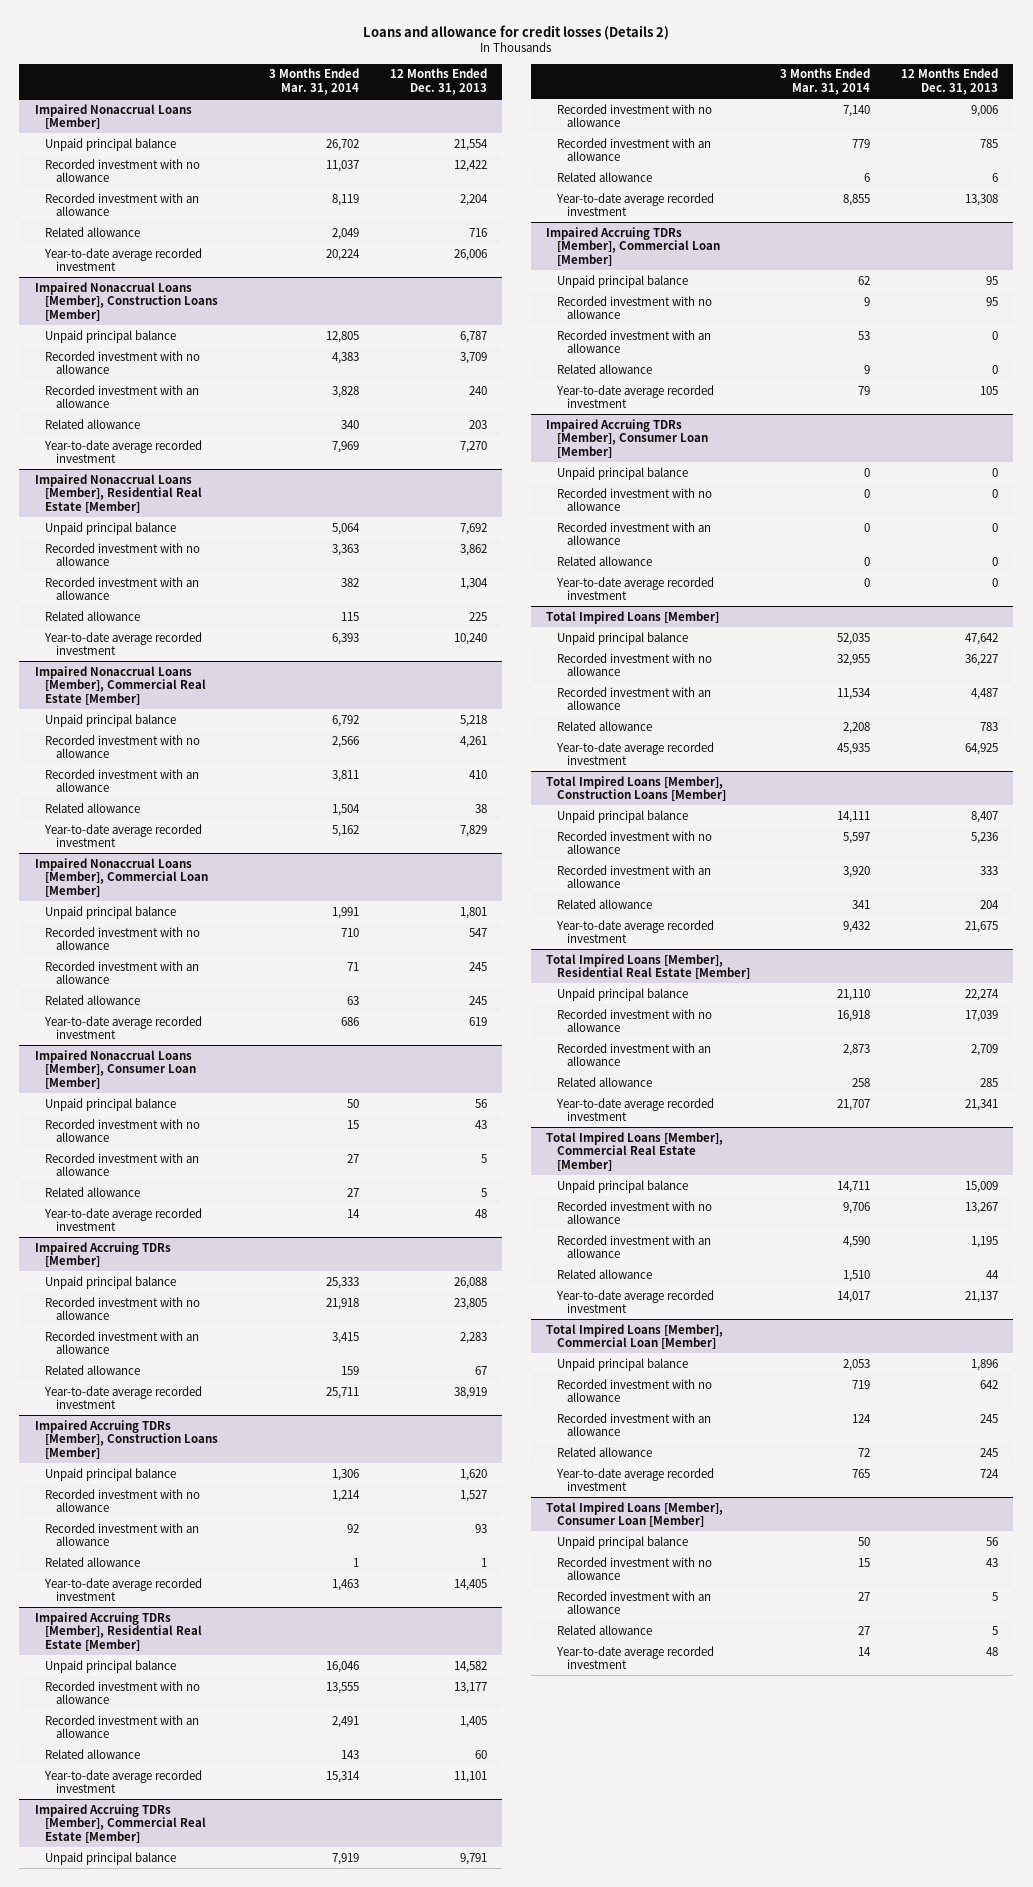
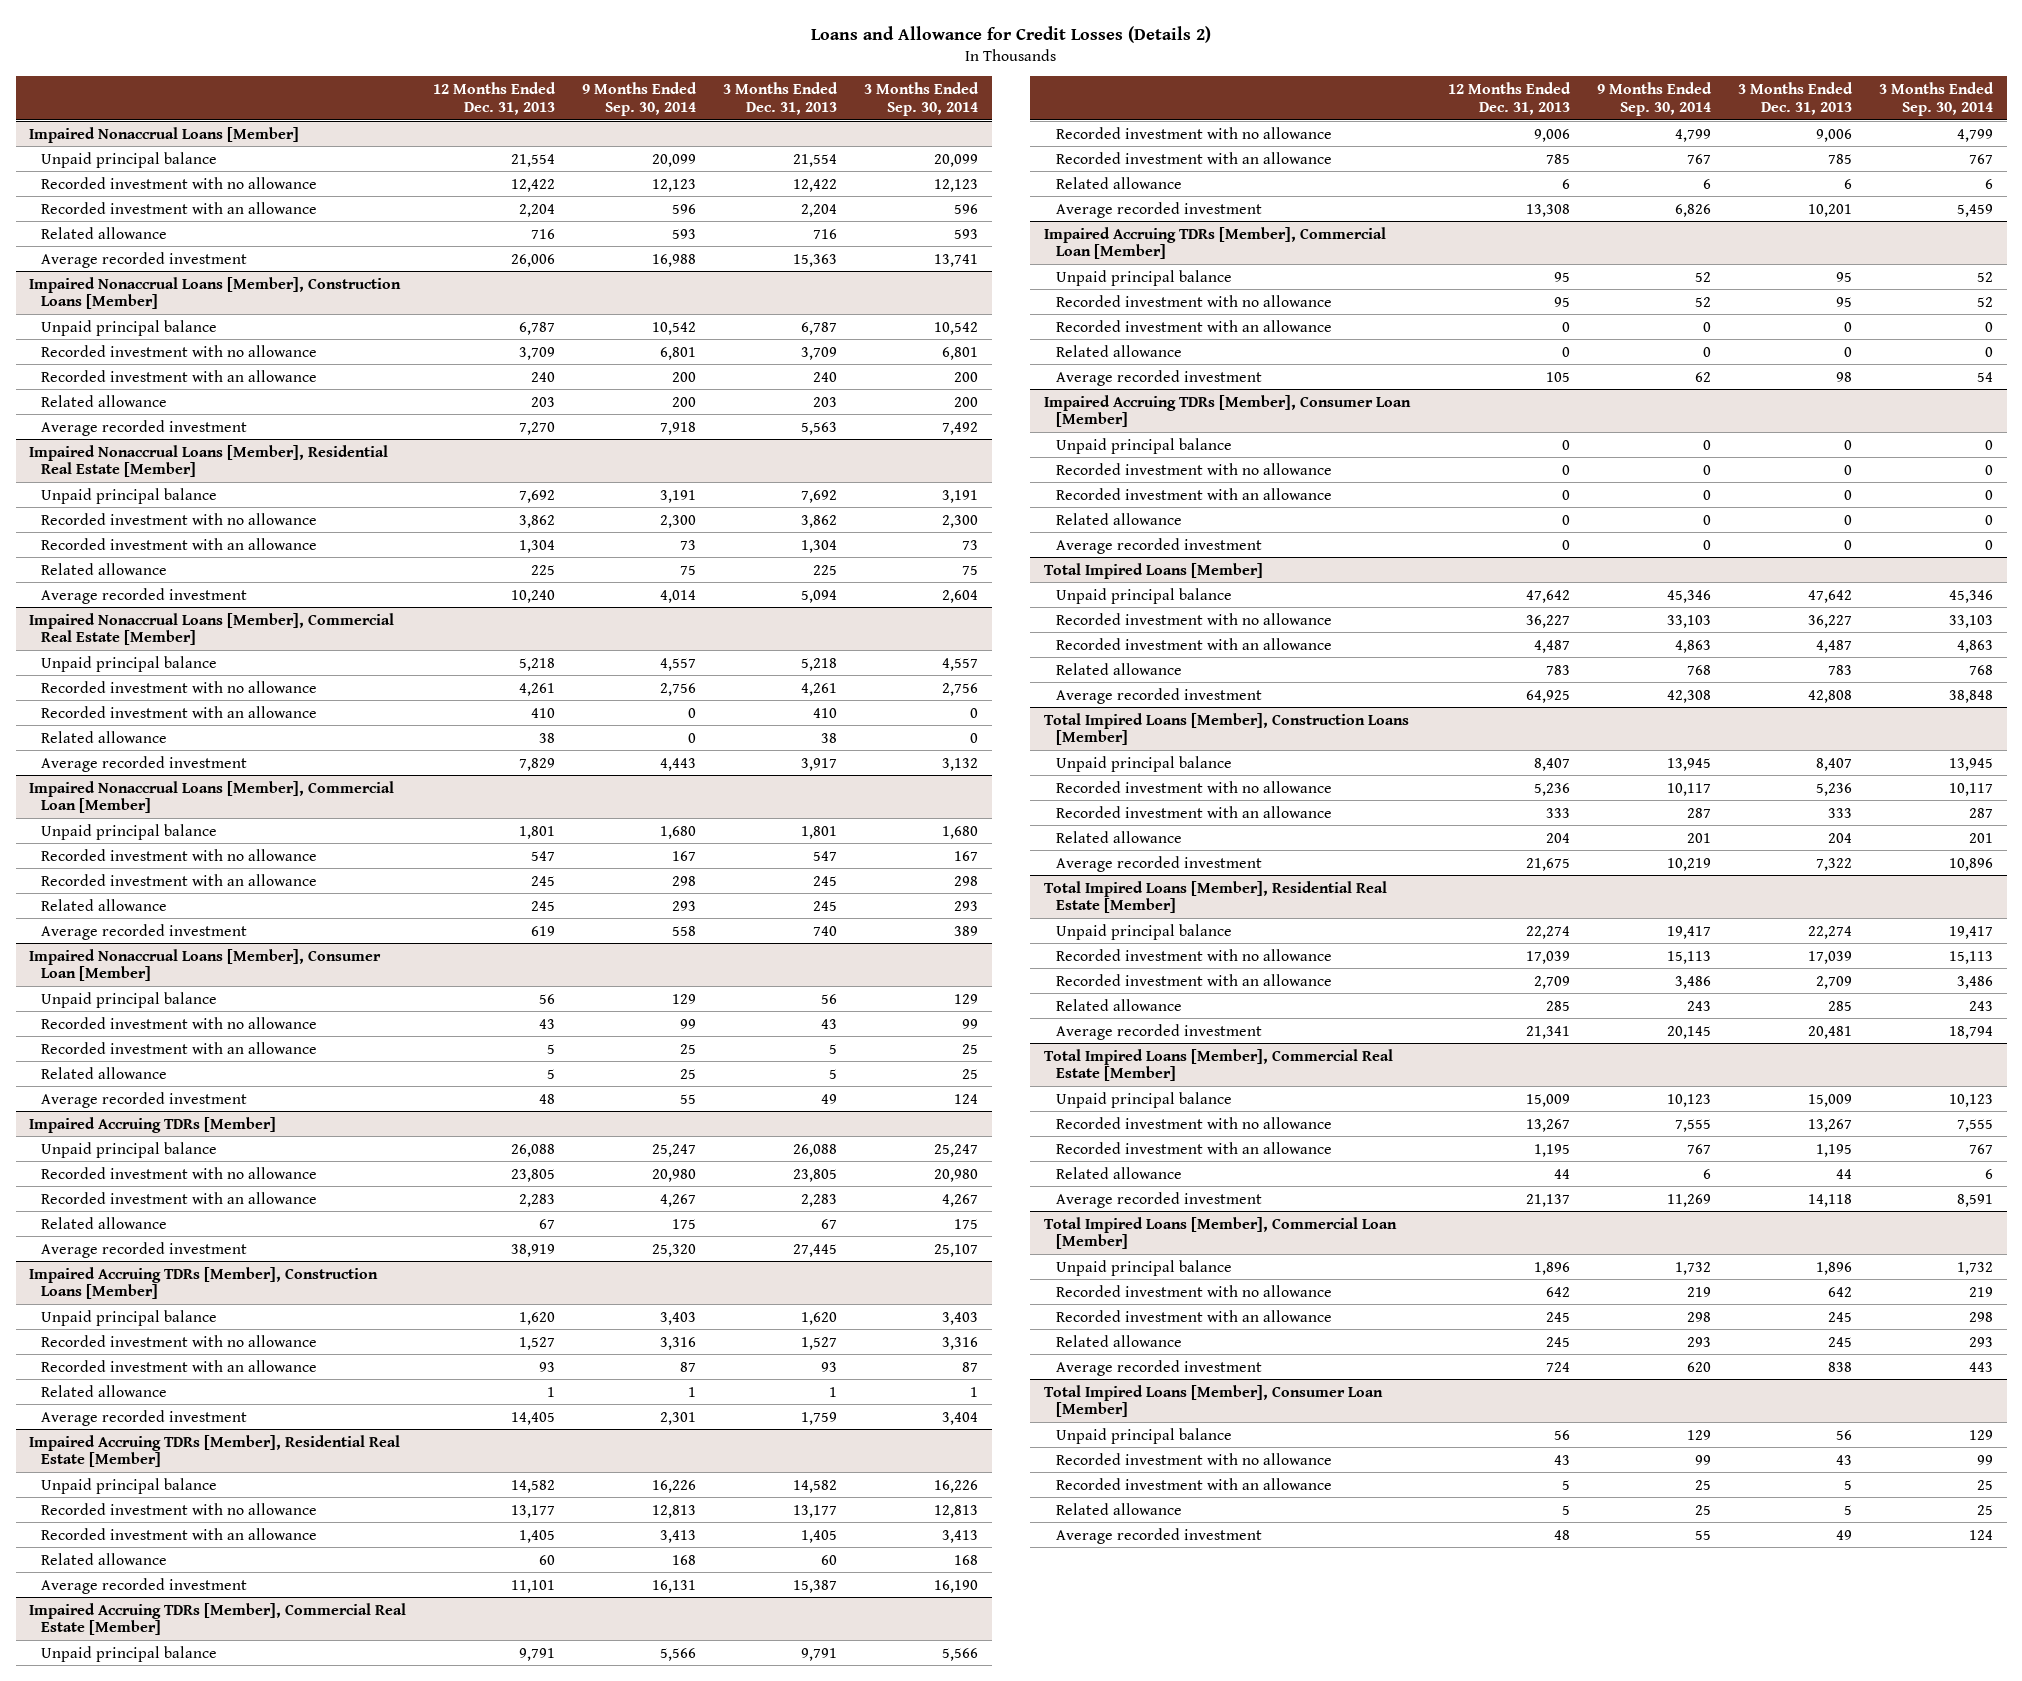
- Loans and allowance for credit losses (Details 2)
+ Loans and Allowance for Credit Losses (Details 2)
- | 3 Months Ended Mar. 31, 2014 | 12 Months Ended Dec. 31, 2013
+ | 12 Months Ended Dec. 31, 2013 | 9 Months Ended Sep. 30, 2014 | 3 Months Ended Dec. 31, 2013 | 3 Months Ended Sep. 30, 2014
@ Impaired Nonaccrual Loans [Member]
- Year-to-date average recorded investment | 20,224 | 26,006
+ Average recorded investment | 26,006 | 16,988 | 15,363 | 13,741
@ Impaired Nonaccrual Loans [Member], Construction Loans [Member]
- Year-to-date average recorded investment | 7,969 | 7,270
+ Average recorded investment | 7,270 | 7,918 | 5,563 | 7,492
@ Impaired Nonaccrual Loans [Member], Residential Real Estate [Member]
- Year-to-date average recorded investment | 6,393 | 10,240
+ Average recorded investment | 10,240 | 4,014 | 5,094 | 2,604
@ Impaired Nonaccrual Loans [Member], Commercial Real Estate [Member]
- Year-to-date average recorded investment | 5,162 | 7,829
+ Average recorded investment | 7,829 | 4,443 | 3,917 | 3,132
@ Impaired Nonaccrual Loans [Member], Commercial Loan [Member]
- Year-to-date average recorded investment | 686 | 619
+ Average recorded investment | 619 | 558 | 740 | 389
@ Impaired Nonaccrual Loans [Member], Consumer Loan [Member]
- Year-to-date average recorded investment | 14 | 48
+ Average recorded investment | 48 | 55 | 49 | 124
@ Impaired Accruing TDRs [Member]
- Year-to-date average recorded investment | 25,711 | 38,919
+ Average recorded investment | 38,919 | 25,320 | 27,445 | 25,107
@ Impaired Accruing TDRs [Member], Construction Loans [Member]
- Year-to-date average recorded investment | 1,463 | 14,405
+ Average recorded investment | 14,405 | 2,301 | 1,759 | 3,404
@ Impaired Accruing TDRs [Member], Residential Real Estate [Member]
- Year-to-date average recorded investment | 15,314 | 11,101
+ Average recorded investment | 11,101 | 16,131 | 15,387 | 16,190
@ Impaired Accruing TDRs [Member], Commercial Real Estate [Member]
- Year-to-date average recorded investment | 8,855 | 13,308
+ Average recorded investment | 13,308 | 6,826 | 10,201 | 5,459
@ Impaired Accruing TDRs [Member], Commercial Loan [Member]
- Year-to-date average recorded investment | 79 | 105
+ Average recorded investment | 105 | 62 | 98 | 54
@ Impaired Accruing TDRs [Member], Consumer Loan [Member]
- Year-to-date average recorded investment | 0 | 0
+ Average recorded investment | 0 | 0 | 0 | 0
@ Total Impired Loans [Member]
- Year-to-date average recorded investment | 45,935 | 64,925
+ Average recorded investment | 64,925 | 42,308 | 42,808 | 38,848
@ Total Impired Loans [Member], Construction Loans [Member]
- Year-to-date average recorded investment | 9,432 | 21,675
+ Average recorded investment | 21,675 | 10,219 | 7,322 | 10,896
@ Total Impired Loans [Member], Residential Real Estate [Member]
- Year-to-date average recorded investment | 21,707 | 21,341
+ Average recorded investment | 21,341 | 20,145 | 20,481 | 18,794
@ Total Impired Loans [Member], Commercial Real Estate [Member]
- Year-to-date average recorded investment | 14,017 | 21,137
+ Average recorded investment | 21,137 | 11,269 | 14,118 | 8,591
@ Total Impired Loans [Member], Commercial Loan [Member]
- Year-to-date average recorded investment | 765 | 724
+ Average recorded investment | 724 | 620 | 838 | 443
@ Total Impired Loans [Member], Consumer Loan [Member]
- Year-to-date average recorded investment | 14 | 48
+ Average recorded investment | 48 | 55 | 49 | 124

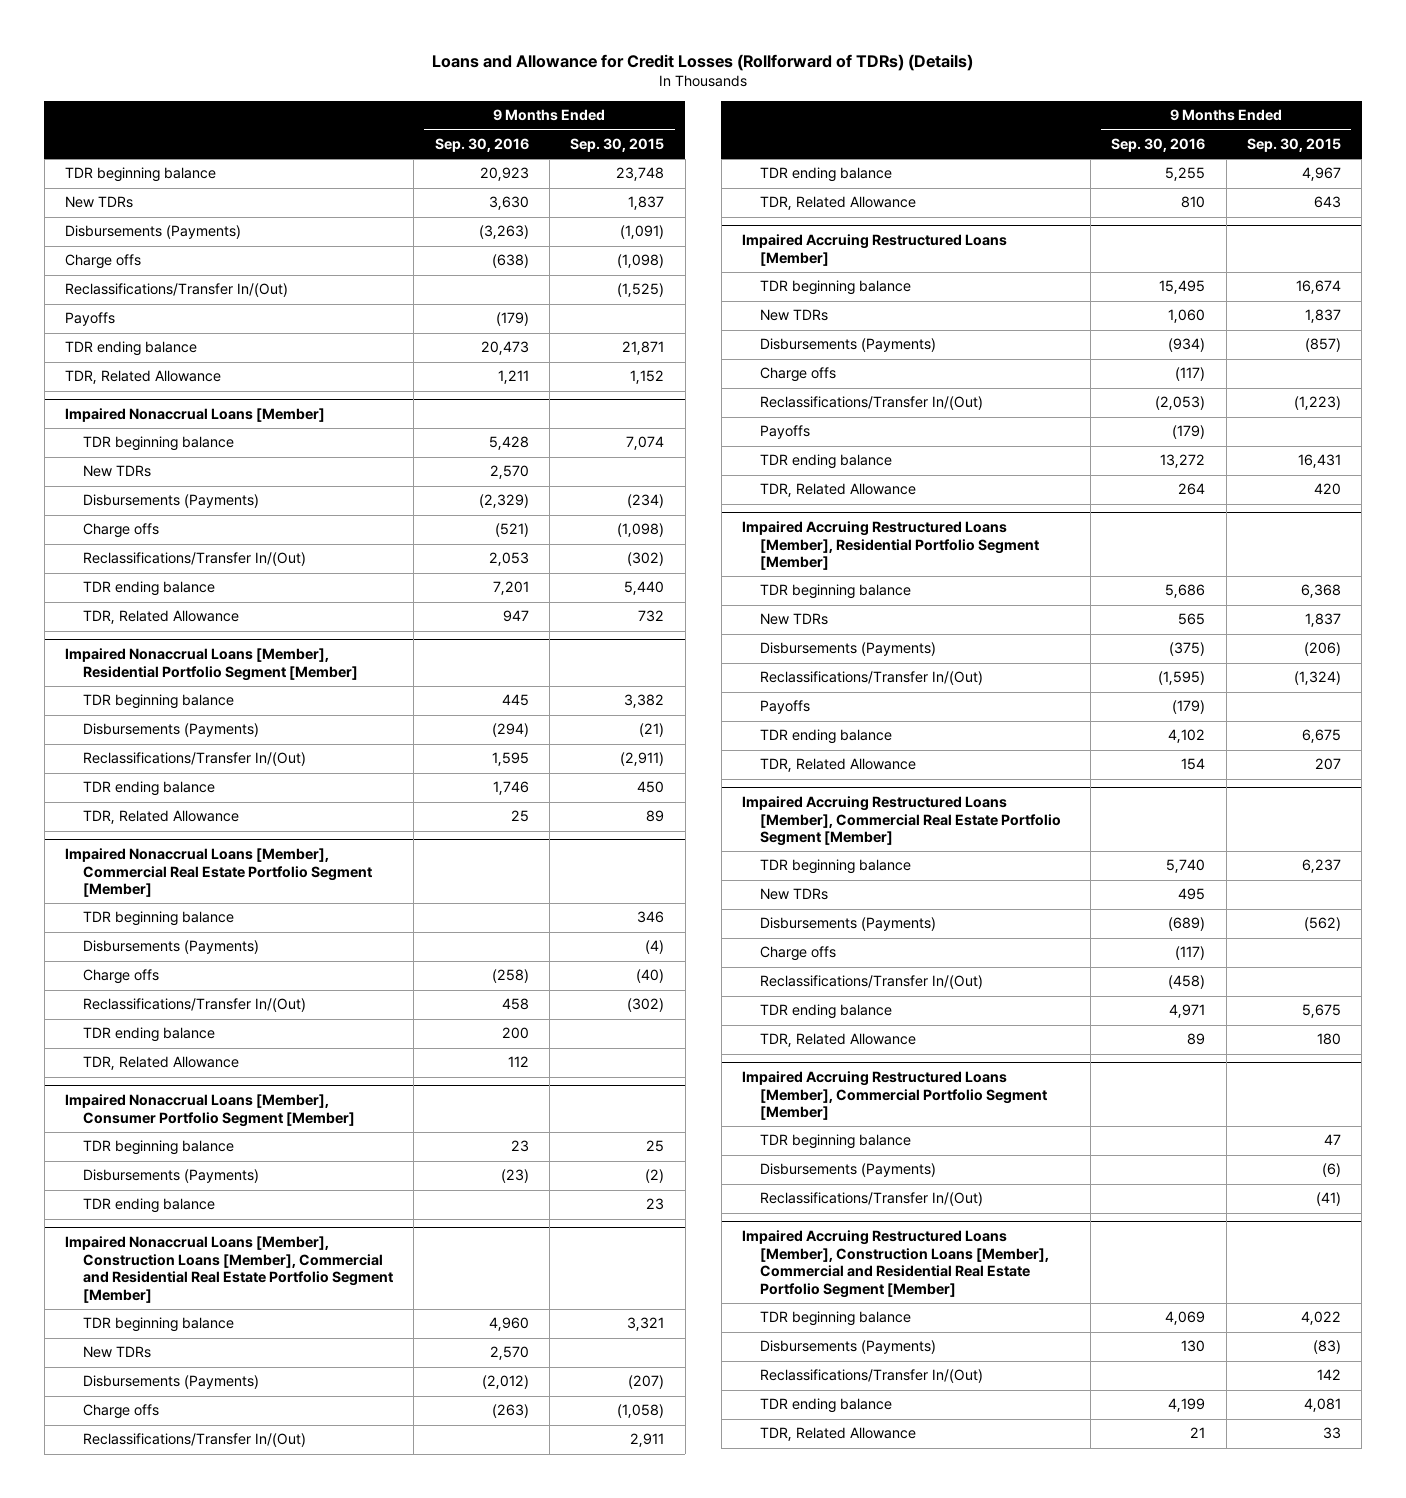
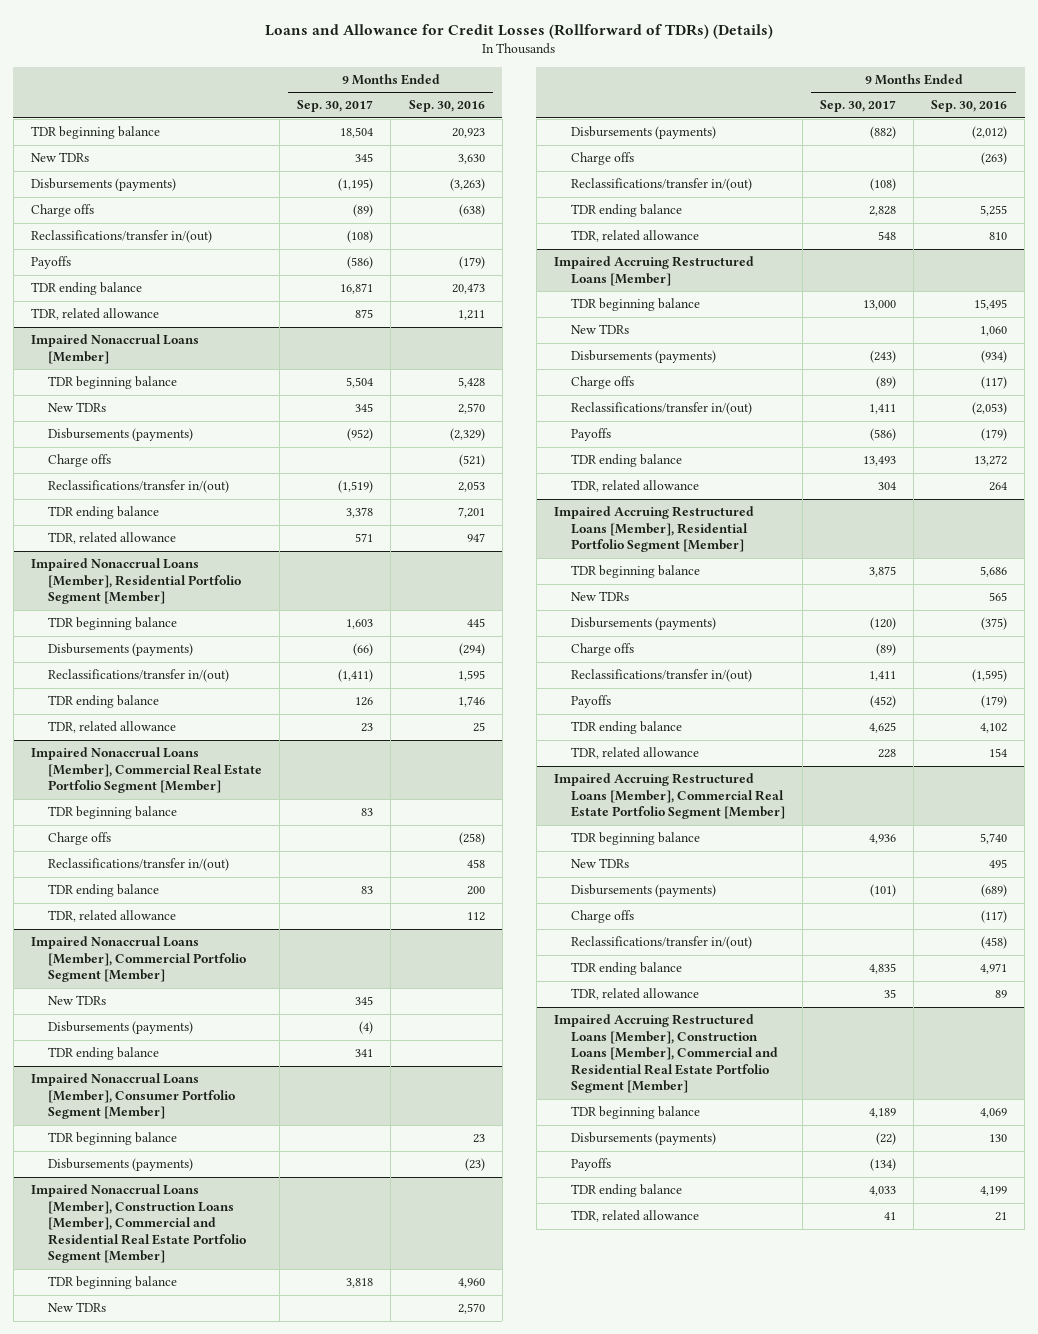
- | 9 Months Ended Sep. 30, 2016 | 9 Months Ended Sep. 30, 2015
+ | 9 Months Ended Sep. 30, 2017 | 9 Months Ended Sep. 30, 2016
- Disbursements (Payments) | (3,263) | (1,091)
+ Disbursements (payments) | (1,195) | (3,263)
- Reclassifications/Transfer In/(Out) | | (1,525)
+ Reclassifications/transfer in/(out) | (108) |
- TDR, Related Allowance | 1,211 | 1,152
+ TDR, related allowance | 875 | 1,211
@ Impaired Nonaccrual Loans [Member]
- Disbursements (Payments) | (2,329) | (234)
+ Disbursements (payments) | (952) | (2,329)
- Reclassifications/Transfer In/(Out) | 2,053 | (302)
+ Reclassifications/transfer in/(out) | (1,519) | 2,053
- TDR, Related Allowance | 947 | 732
+ TDR, related allowance | 571 | 947
@ Impaired Nonaccrual Loans [Member], Residential Portfolio Segment [Member]
- Disbursements (Payments) | (294) | (21)
- Reclassifications/Transfer In/(Out) | 1,595 | (2,911)
+ Disbursements (payments) | (66) | (294)
+ Reclassifications/transfer in/(out) | (1,411) | 1,595
- TDR, Related Allowance | 25 | 89
+ TDR, related allowance | 23 | 25
@ Impaired Nonaccrual Loans [Member], Commercial Real Estate Portfolio Segment [Member]
- Disbursements (Payments) | | (4)
- Reclassifications/Transfer In/(Out) | 458 | (302)
+ Reclassifications/transfer in/(out) | | 458
- TDR, Related Allowance | 112 |
+ TDR, related allowance | | 112
+ Impaired Nonaccrual Loans [Member], Commercial Portfolio Segment [Member]
+ New TDRs | 345 |
+ Disbursements (payments) | (4) |
+ TDR ending balance | 341 |
@ Impaired Nonaccrual Loans [Member], Consumer Portfolio Segment [Member]
- Disbursements (Payments) | (23) | (2)
- TDR ending balance | | 23
+ Disbursements (payments) | | (23)
@ Impaired Nonaccrual Loans [Member], Construction Loans [Member], Commercial and Residential Real Estate Portfolio Segment [Member]
- Disbursements (Payments) | (2,012) | (207)
+ Disbursements (payments) | (882) | (2,012)
- Reclassifications/Transfer In/(Out) | | 2,911
+ Reclassifications/transfer in/(out) | (108) |
- TDR, Related Allowance | 810 | 643
+ TDR, related allowance | 548 | 810
@ Impaired Accruing Restructured Loans [Member]
- Disbursements (Payments) | (934) | (857)
+ Disbursements (payments) | (243) | (934)
- Reclassifications/Transfer In/(Out) | (2,053) | (1,223)
+ Reclassifications/transfer in/(out) | 1,411 | (2,053)
- TDR, Related Allowance | 264 | 420
+ TDR, related allowance | 304 | 264
@ Impaired Accruing Restructured Loans [Member], Residential Portfolio Segment [Member]
- Disbursements (Payments) | (375) | (206)
- Reclassifications/Transfer In/(Out) | (1,595) | (1,324)
+ Disbursements (payments) | (120) | (375)
+ Charge offs | (89) |
+ Reclassifications/transfer in/(out) | 1,411 | (1,595)
- TDR, Related Allowance | 154 | 207
+ TDR, related allowance | 228 | 154
@ Impaired Accruing Restructured Loans [Member], Commercial Real Estate Portfolio Segment [Member]
- Disbursements (Payments) | (689) | (562)
+ Disbursements (payments) | (101) | (689)
- Reclassifications/Transfer In/(Out) | (458) |
+ Reclassifications/transfer in/(out) | | (458)
- TDR, Related Allowance | 89 | 180
- Impaired Accruing Restructured Loans [Member], Commercial Portfolio Segment [Member]
- TDR beginning balance | | 47
- Disbursements (Payments) | | (6)
- Reclassifications/Transfer In/(Out) | | (41)
@ Impaired Accruing Restructured Loans [Member], Commercial Real Estate Portfolio Segment [Member]
+ TDR, related allowance | 35 | 89
@ Impaired Accruing Restructured Loans [Member], Construction Loans [Member], Commercial and Residential Real Estate Portfolio Segment [Member]
- Disbursements (Payments) | 130 | (83)
- Reclassifications/Transfer In/(Out) | | 142
+ Disbursements (payments) | (22) | 130
+ Payoffs | (134) |
- TDR, Related Allowance | 21 | 33
+ TDR, related allowance | 41 | 21

